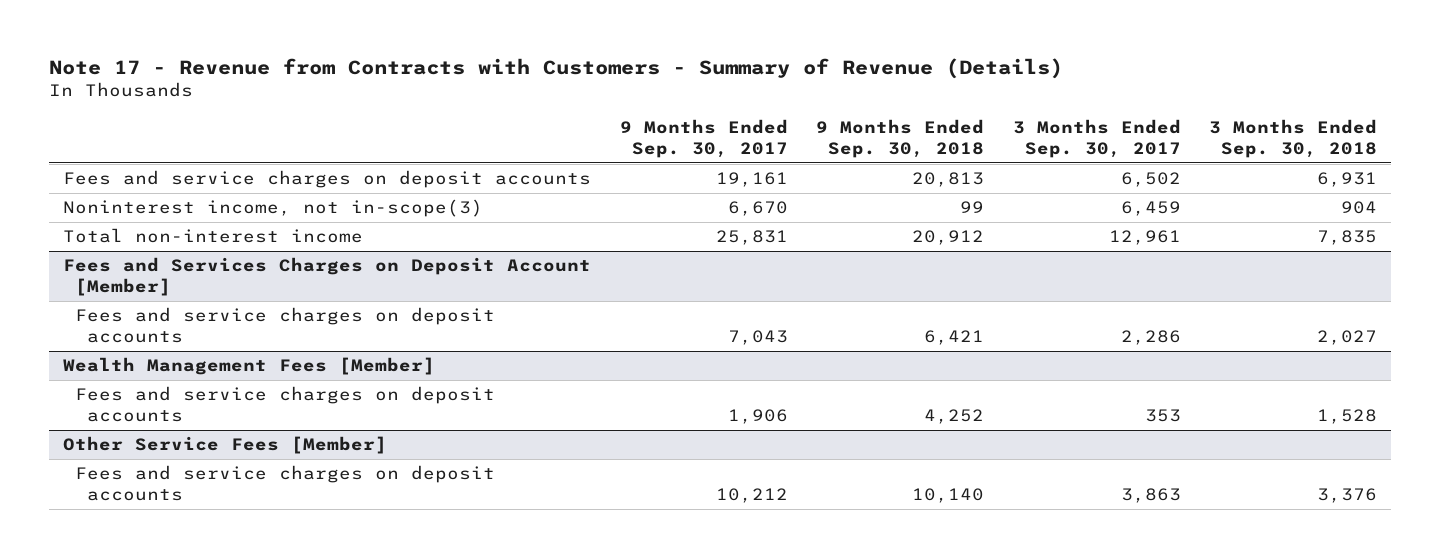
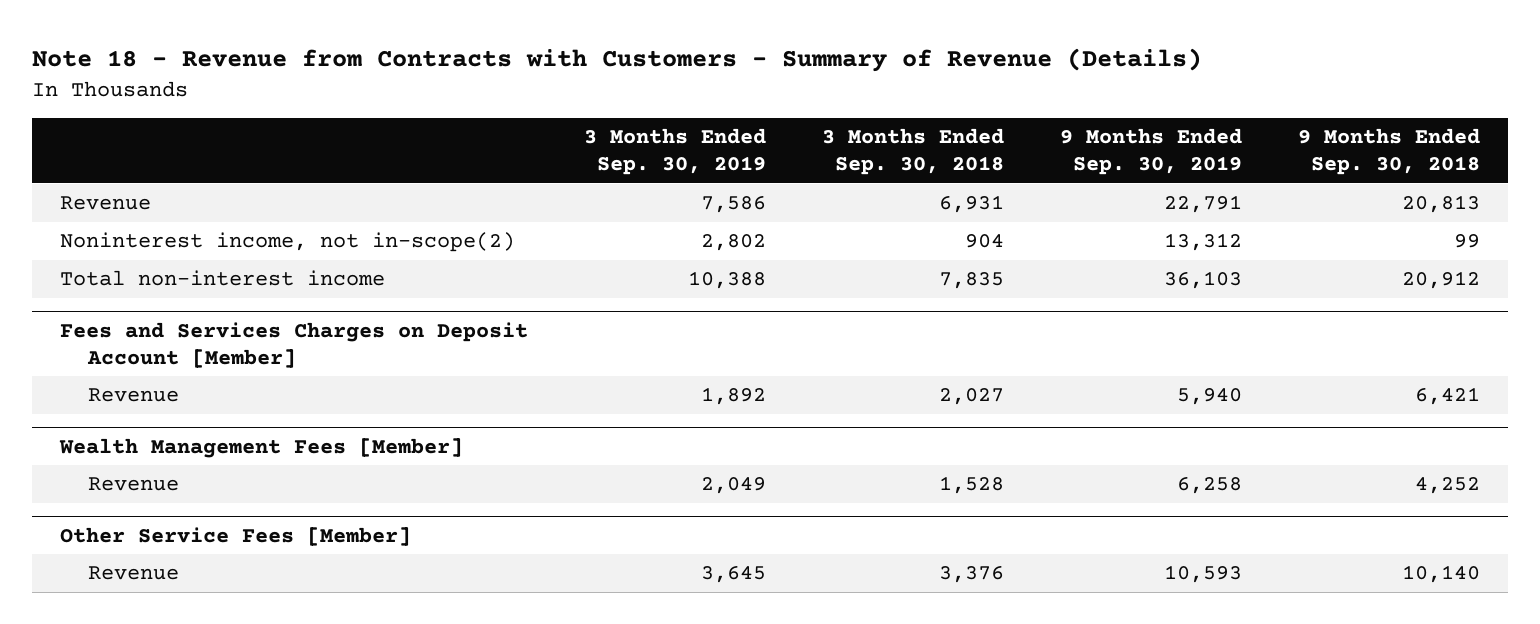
- Note 17 - Revenue from Contracts with Customers - Summary of Revenue (Details)
+ Note 18 - Revenue from Contracts with Customers - Summary of Revenue (Details)
- | 9 Months Ended Sep. 30, 2017 | 9 Months Ended Sep. 30, 2018 | 3 Months Ended Sep. 30, 2017 | 3 Months Ended Sep. 30, 2018
+ | 3 Months Ended Sep. 30, 2019 | 3 Months Ended Sep. 30, 2018 | 9 Months Ended Sep. 30, 2019 | 9 Months Ended Sep. 30, 2018
- Fees and service charges on deposit accounts | 19,161 | 20,813 | 6,502 | 6,931
- Noninterest income, not in-scope(3) | 6,670 | 99 | 6,459 | 904
+ Revenue | 7,586 | 6,931 | 22,791 | 20,813
+ Noninterest income, not in-scope(2) | 2,802 | 904 | 13,312 | 99
@ Fees and Services Charges on Deposit Account [Member]
- Fees and service charges on deposit accounts | 7,043 | 6,421 | 2,286 | 2,027
+ Revenue | 1,892 | 2,027 | 5,940 | 6,421
@ Wealth Management Fees [Member]
- Fees and service charges on deposit accounts | 1,906 | 4,252 | 353 | 1,528
+ Revenue | 2,049 | 1,528 | 6,258 | 4,252
@ Other Service Fees [Member]
- Fees and service charges on deposit accounts | 10,212 | 10,140 | 3,863 | 3,376
+ Revenue | 3,645 | 3,376 | 10,593 | 10,140

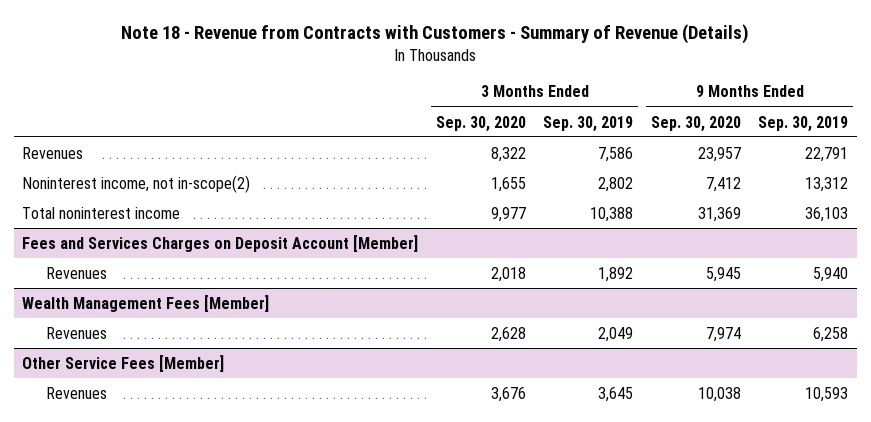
- | 3 Months Ended Sep. 30, 2019 | 3 Months Ended Sep. 30, 2018 | 9 Months Ended Sep. 30, 2019 | 9 Months Ended Sep. 30, 2018
+ | 3 Months Ended Sep. 30, 2020 | 3 Months Ended Sep. 30, 2019 | 9 Months Ended Sep. 30, 2020 | 9 Months Ended Sep. 30, 2019
- Revenue | 7,586 | 6,931 | 22,791 | 20,813
+ Revenues | 8,322 | 7,586 | 23,957 | 22,791
- Total non-interest income | 10,388 | 7,835 | 36,103 | 20,912
+ Total noninterest income | 9,977 | 10,388 | 31,369 | 36,103
@ Fees and Services Charges on Deposit Account [Member]
- Revenue | 1,892 | 2,027 | 5,940 | 6,421
+ Revenues | 2,018 | 1,892 | 5,945 | 5,940
@ Wealth Management Fees [Member]
- Revenue | 2,049 | 1,528 | 6,258 | 4,252
+ Revenues | 2,628 | 2,049 | 7,974 | 6,258
@ Other Service Fees [Member]
- Revenue | 3,645 | 3,376 | 10,593 | 10,140
+ Revenues | 3,676 | 3,645 | 10,038 | 10,593

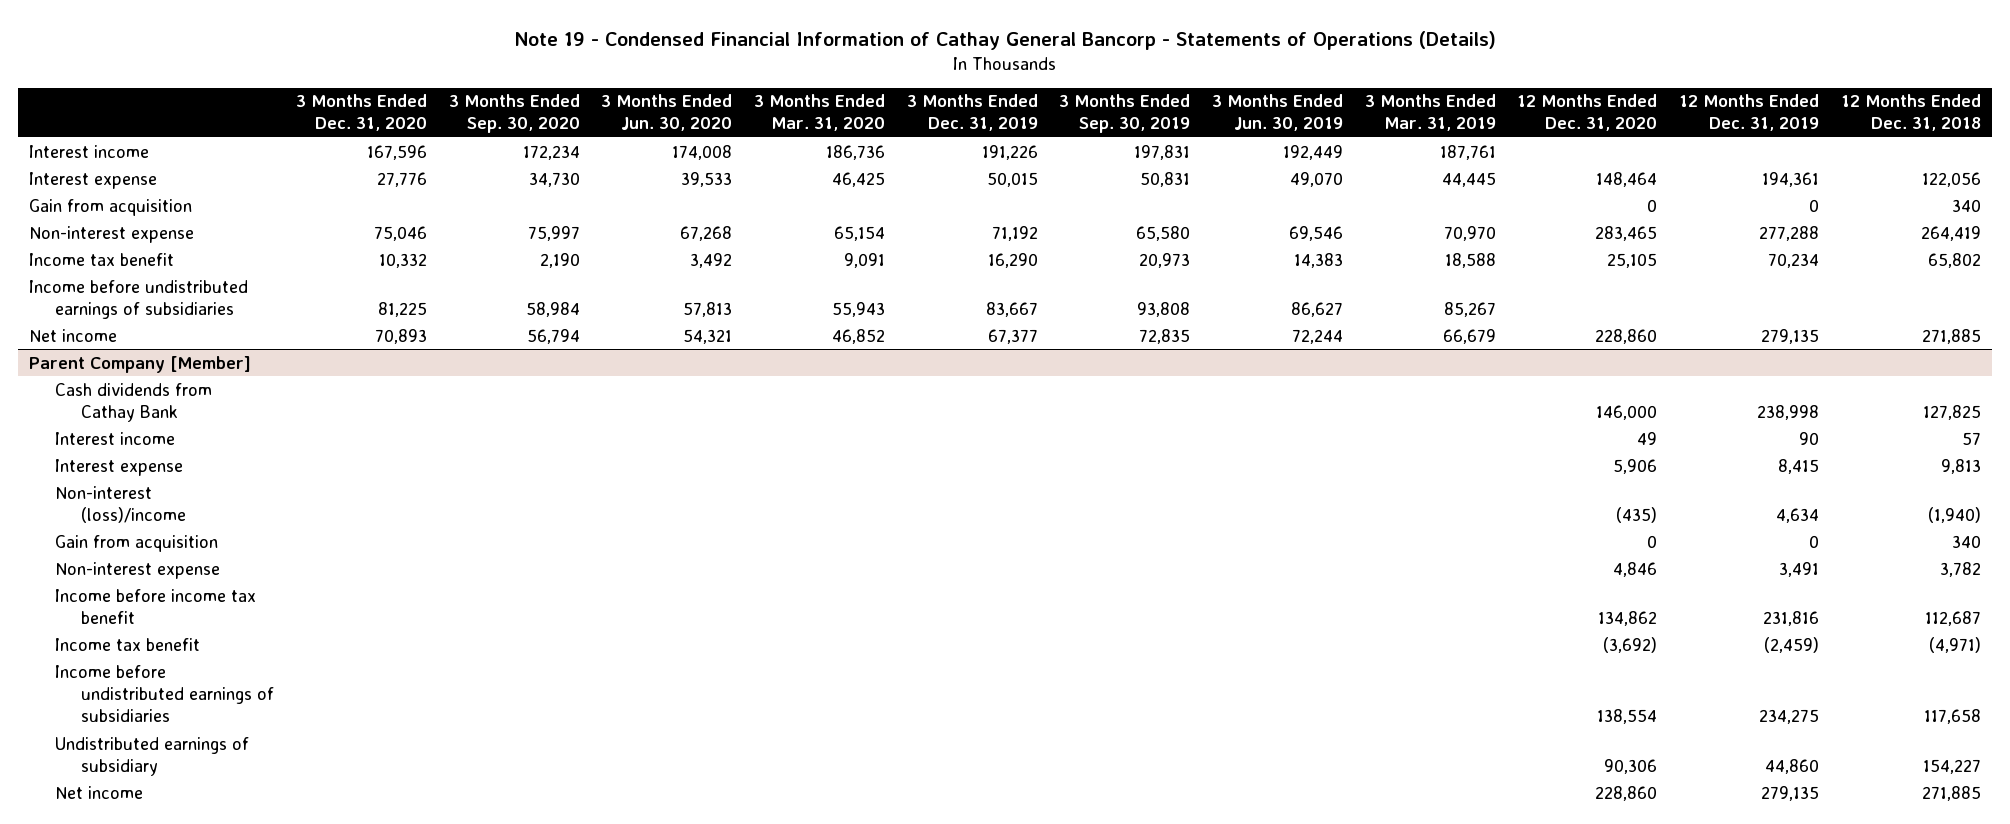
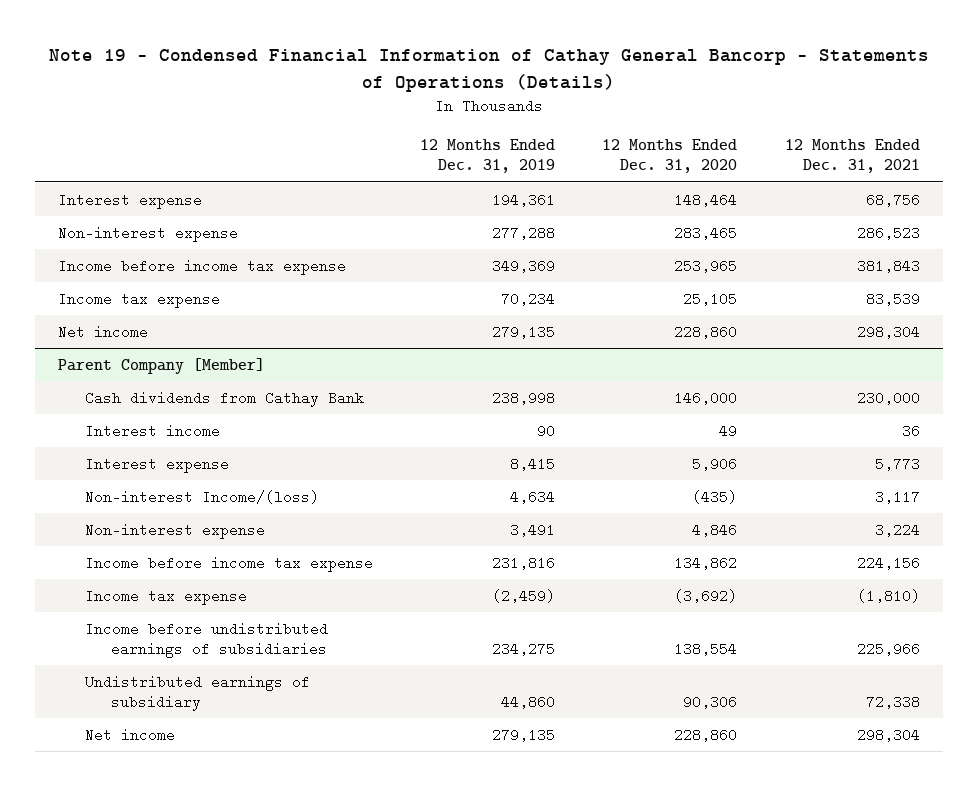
- | 3 Months Ended Dec. 31, 2020 | 3 Months Ended Sep. 30, 2020 | 3 Months Ended Jun. 30, 2020 | 3 Months Ended Mar. 31, 2020 | 3 Months Ended Dec. 31, 2019 | 3 Months Ended Sep. 30, 2019 | 3 Months Ended Jun. 30, 2019 | 3 Months Ended Mar. 31, 2019 | 12 Months Ended Dec. 31, 2020 | 12 Months Ended Dec. 31, 2019 | 12 Months Ended Dec. 31, 2018
+ | 12 Months Ended Dec. 31, 2019 | 12 Months Ended Dec. 31, 2020 | 12 Months Ended Dec. 31, 2021
- Interest income | 167,596 | 172,234 | 174,008 | 186,736 | 191,226 | 197,831 | 192,449 | 187,761 | | |
- Gain from acquisition | | | | | | | | | 0 | 0 | 340
- Income tax benefit | 10,332 | 2,190 | 3,492 | 9,091 | 16,290 | 20,973 | 14,383 | 18,588 | 25,105 | 70,234 | 65,802
- Income before undistributed earnings of subsidiaries | 81,225 | 58,984 | 57,813 | 55,943 | 83,667 | 93,808 | 86,627 | 85,267 | | |
+ Income before income tax expense | 349,369 | 253,965 | 381,843
+ Income tax expense | 70,234 | 25,105 | 83,539
@ Parent Company [Member]
- Non-interest (loss)/income | | | | | | | | | (435) | 4,634 | (1,940)
- Gain from acquisition | | | | | | | | | 0 | 0 | 340
+ Non-interest Income/(loss) | 4,634 | (435) | 3,117
- Income before income tax benefit | | | | | | | | | 134,862 | 231,816 | 112,687
- Income tax benefit | | | | | | | | | (3,692) | (2,459) | (4,971)
+ Income before income tax expense | 231,816 | 134,862 | 224,156
+ Income tax expense | (2,459) | (3,692) | (1,810)

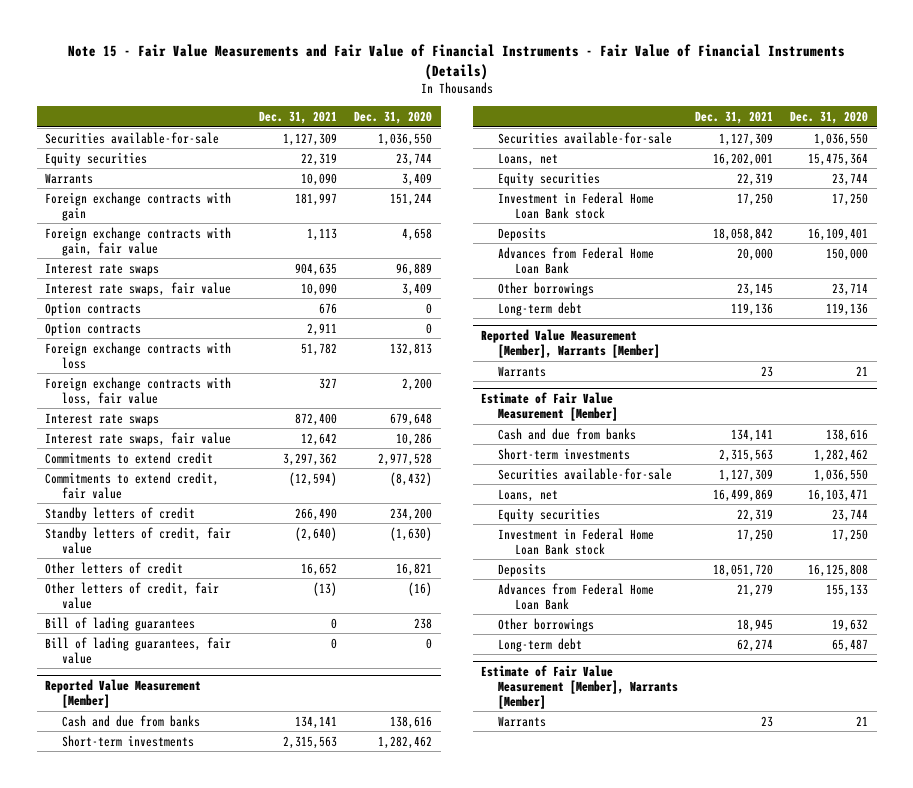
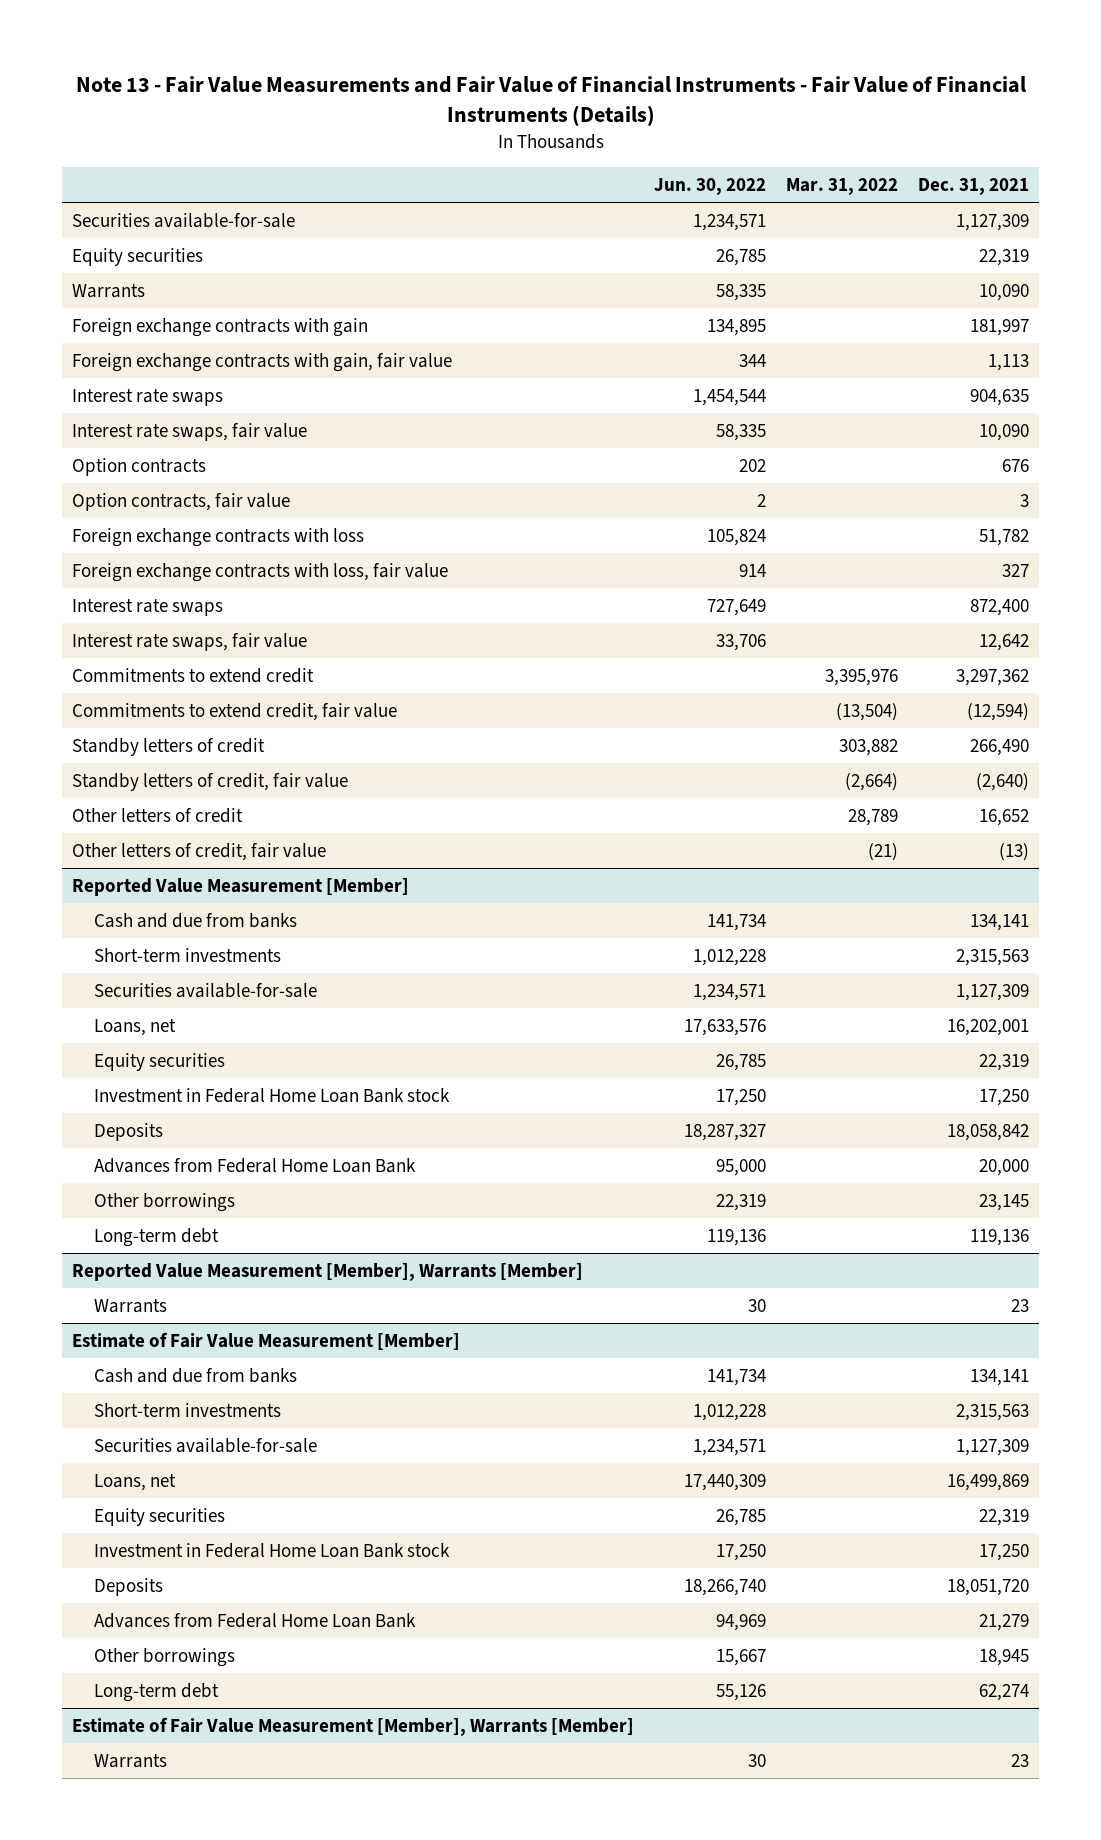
- Note 15 - Fair Value Measurements and Fair Value of Financial Instruments - Fair Value of Financial Instruments (Details)
+ Note 13 - Fair Value Measurements and Fair Value of Financial Instruments - Fair Value of Financial Instruments (Details)
- | Dec. 31, 2021 | Dec. 31, 2020
+ | Jun. 30, 2022 | Mar. 31, 2022 | Dec. 31, 2021
- Option contracts | 2,911 | 0
+ Option contracts, fair value | 2 | | 3
- Bill of lading guarantees | 0 | 238
- Bill of lading guarantees, fair value | 0 | 0

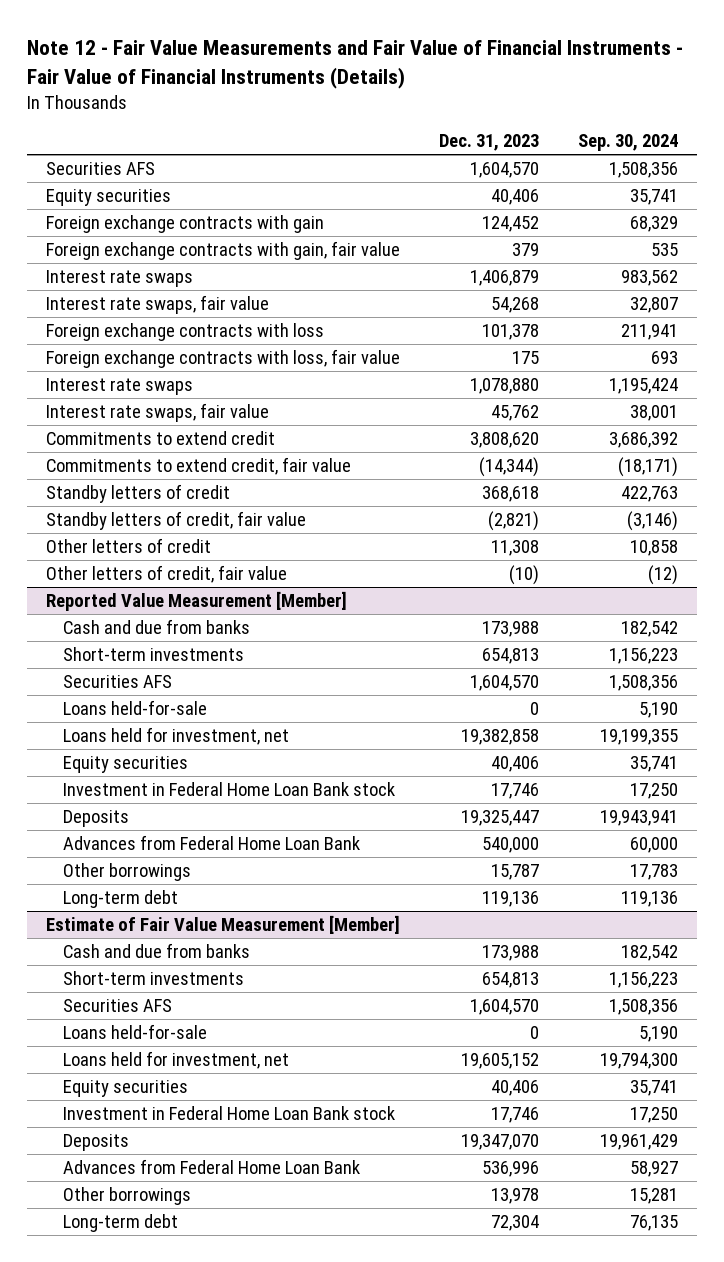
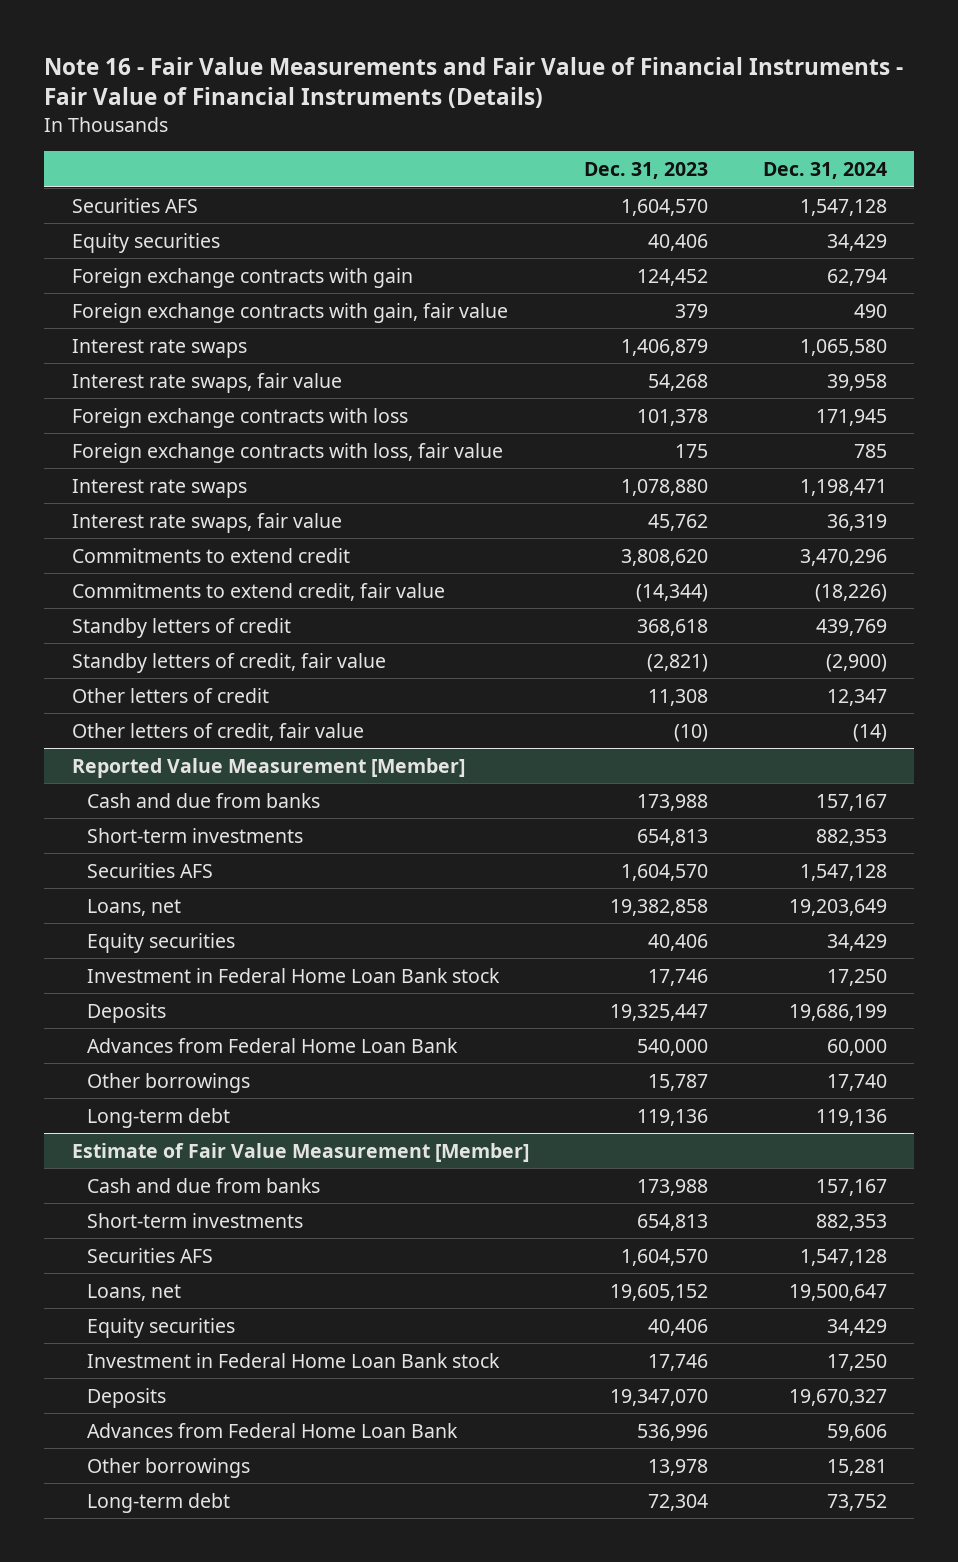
- Note 12 - Fair Value Measurements and Fair Value of Financial Instruments - Fair Value of Financial Instruments (Details)
+ Note 16 - Fair Value Measurements and Fair Value of Financial Instruments - Fair Value of Financial Instruments (Details)
- | Dec. 31, 2023 | Sep. 30, 2024
+ | Dec. 31, 2023 | Dec. 31, 2024
@ Reported Value Measurement [Member]
- Loans held-for-sale | 0 | 5,190
- Loans held for investment, net | 19,382,858 | 19,199,355
+ Loans, net | 19,382,858 | 19,203,649
@ Estimate of Fair Value Measurement [Member]
- Loans held-for-sale | 0 | 5,190
- Loans held for investment, net | 19,605,152 | 19,794,300
+ Loans, net | 19,605,152 | 19,500,647

